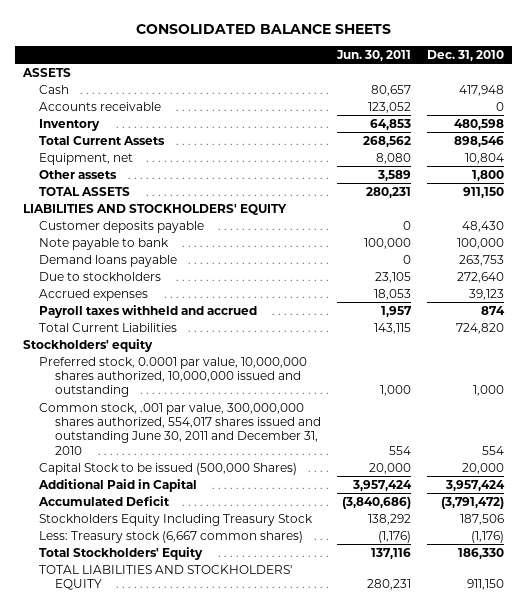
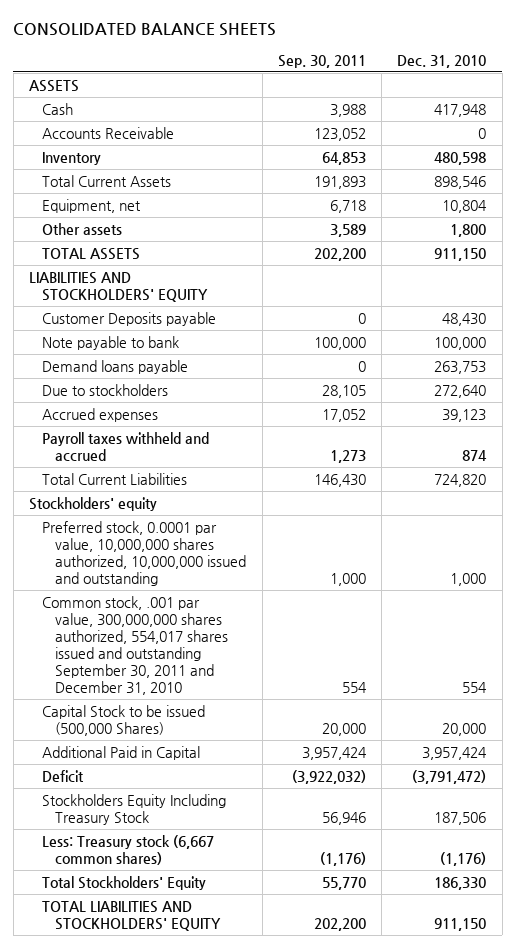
- | Jun. 30, 2011 | Dec. 31, 2010
+ | Sep. 30, 2011 | Dec. 31, 2010
- Accounts receivable | 123,052 | 0
+ Accounts Receivable | 123,052 | 0
- Customer deposits payable | 0 | 48,430
+ Customer Deposits payable | 0 | 48,430
- Common stock, .001 par value, 300,000,000 shares authorized, 554,017 shares issued and outstanding June 30, 2011 and December 31, 2010 | 554 | 554
+ Common stock, .001 par value, 300,000,000 shares authorized, 554,017 shares issued and outstanding September 30, 2011 and December 31, 2010 | 554 | 554
- Accumulated Deficit | (3,840,686) | (3,791,472)
+ Deficit | (3,922,032) | (3,791,472)

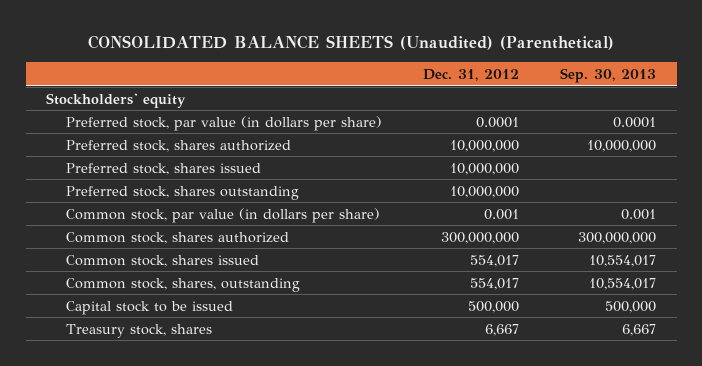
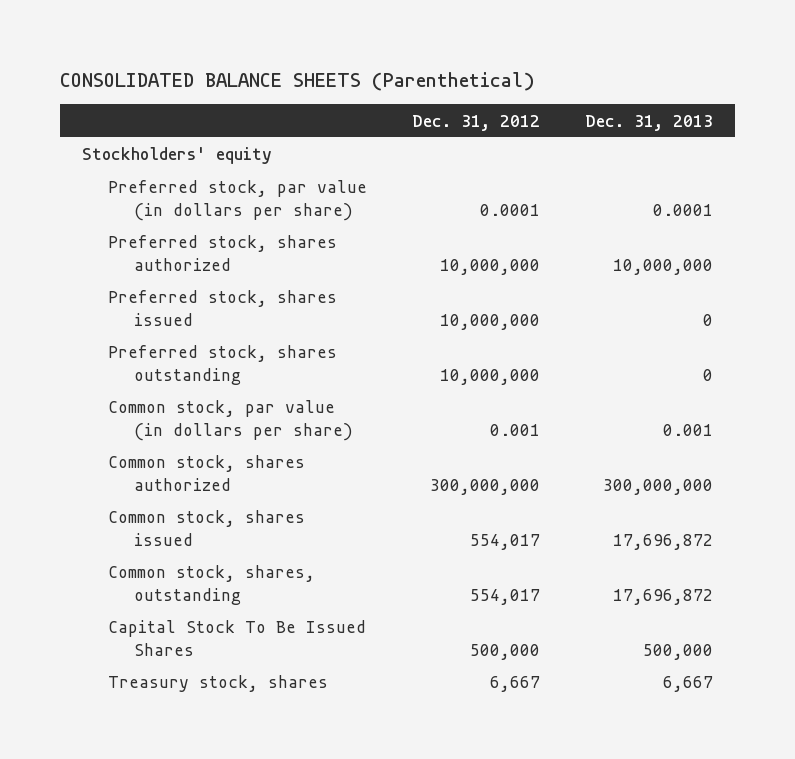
- CONSOLIDATED BALANCE SHEETS (Unaudited) (Parenthetical)
+ CONSOLIDATED BALANCE SHEETS (Parenthetical)
- | Dec. 31, 2012 | Sep. 30, 2013
+ | Dec. 31, 2012 | Dec. 31, 2013
- Capital stock to be issued | 500,000 | 500,000
+ Capital Stock To Be Issued Shares | 500,000 | 500,000

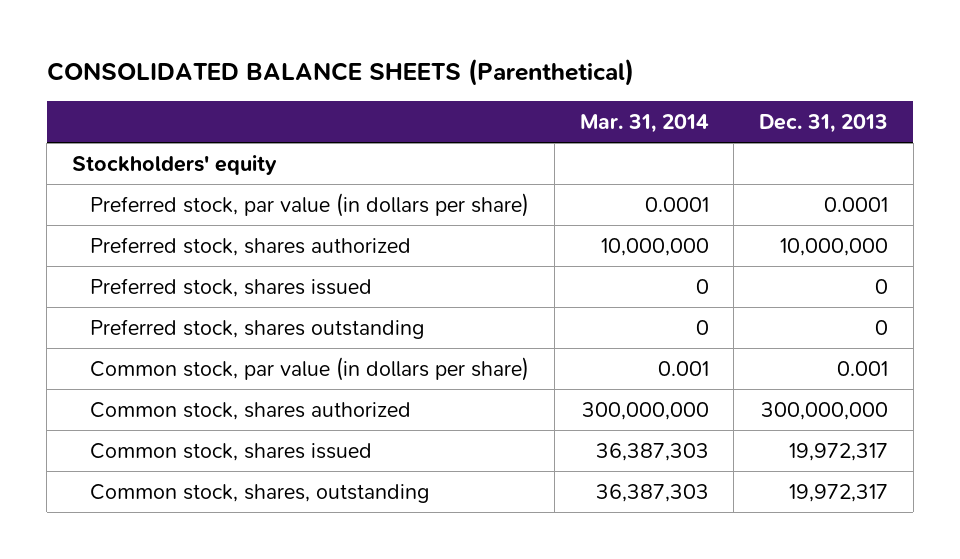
- | Dec. 31, 2012 | Dec. 31, 2013
+ | Mar. 31, 2014 | Dec. 31, 2013
- Common stock, shares issued | 554,017 | 17,696,872
- Common stock, shares, outstanding | 554,017 | 17,696,872
- Capital Stock To Be Issued Shares | 500,000 | 500,000
- Treasury stock, shares | 6,667 | 6,667
+ Common stock, shares issued | 36,387,303 | 19,972,317
+ Common stock, shares, outstanding | 36,387,303 | 19,972,317

